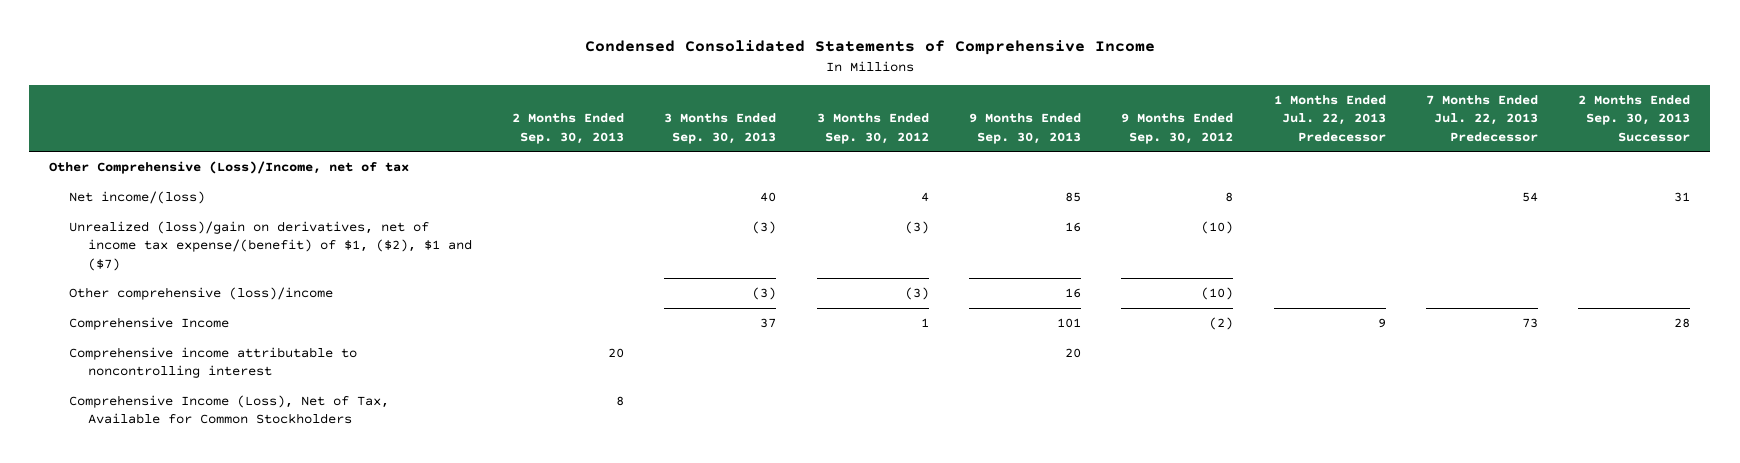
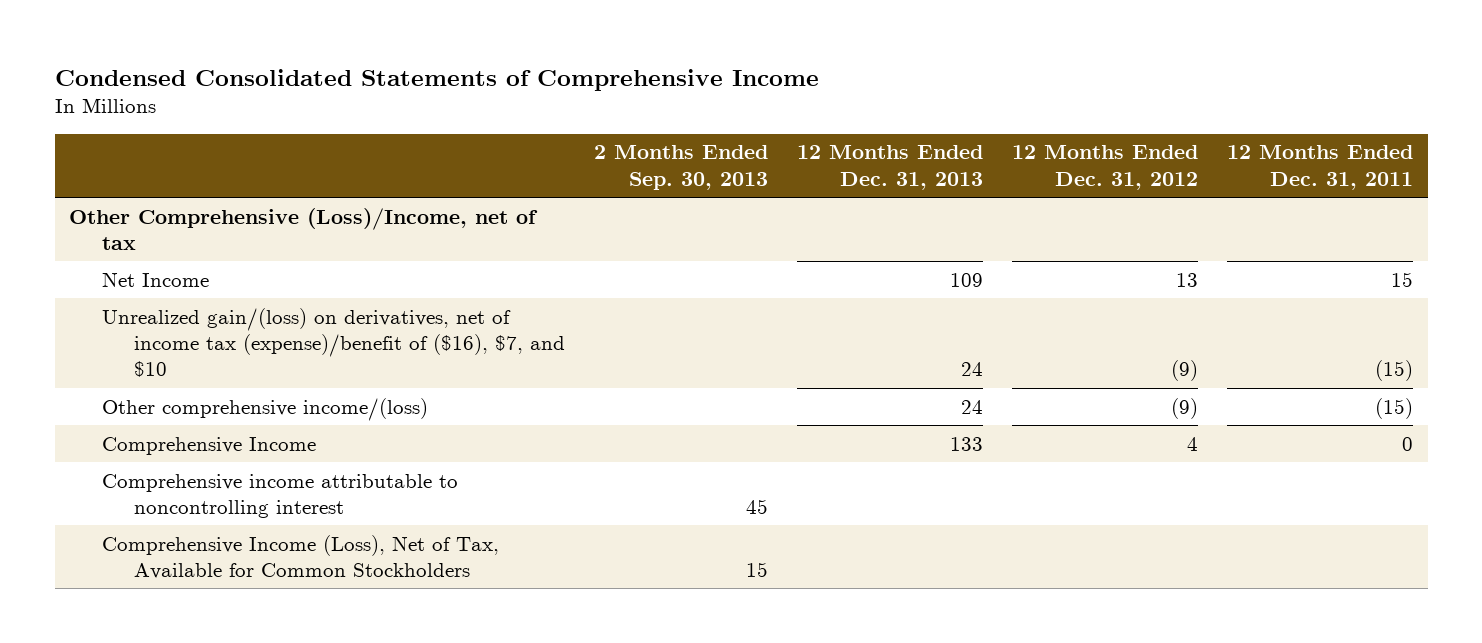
- | 2 Months Ended Sep. 30, 2013 | 3 Months Ended Sep. 30, 2013 | 3 Months Ended Sep. 30, 2012 | 9 Months Ended Sep. 30, 2013 | 9 Months Ended Sep. 30, 2012 | 1 Months Ended Jul. 22, 2013 Predecessor | 7 Months Ended Jul. 22, 2013 Predecessor | 2 Months Ended Sep. 30, 2013 Successor
+ | 2 Months Ended Sep. 30, 2013 | 12 Months Ended Dec. 31, 2013 | 12 Months Ended Dec. 31, 2012 | 12 Months Ended Dec. 31, 2011
- Net income/(loss) | | 40 | 4 | 85 | 8 | | 54 | 31
- Unrealized (loss)/gain on derivatives, net of income tax expense/(benefit) of $1, ($2), $1 and ($7) | | (3) | (3) | 16 | (10) | | |
- Other comprehensive (loss)/income | | (3) | (3) | 16 | (10) | | |
+ Net Income | | 109 | 13 | 15
+ Unrealized gain/(loss) on derivatives, net of income tax (expense)/benefit of ($16), $7, and $10 | | 24 | (9) | (15)
+ Other comprehensive income/(loss) | | 24 | (9) | (15)
- Comprehensive income attributable to noncontrolling interest | 20 | | | 20 | | | |
- Comprehensive Income (Loss), Net of Tax, Available for Common Stockholders | 8 | | | | | | |
+ Comprehensive income attributable to noncontrolling interest | 45 | | |
+ Comprehensive Income (Loss), Net of Tax, Available for Common Stockholders | 15 | | |

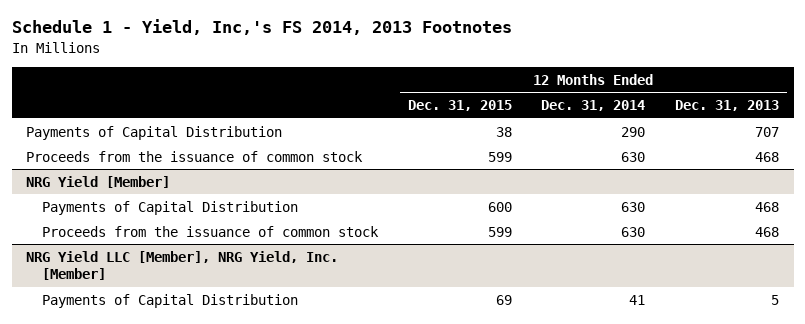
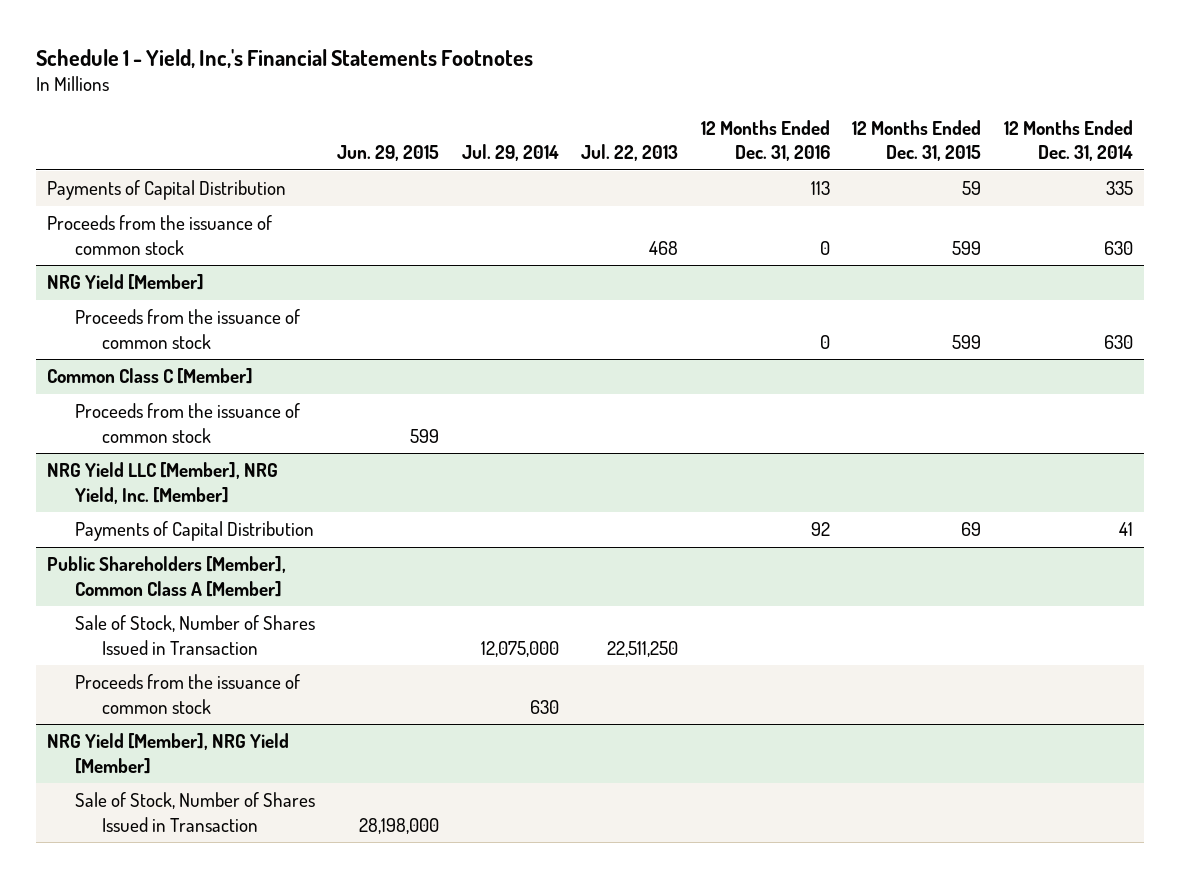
- Schedule 1 - Yield, Inc,'s FS 2014, 2013 Footnotes
+ Schedule 1 - Yield, Inc,'s Financial Statements Footnotes
- | 12 Months Ended Dec. 31, 2015 | 12 Months Ended Dec. 31, 2014 | 12 Months Ended Dec. 31, 2013
+ | Jun. 29, 2015 | Jul. 29, 2014 | Jul. 22, 2013 | 12 Months Ended Dec. 31, 2016 | 12 Months Ended Dec. 31, 2015 | 12 Months Ended Dec. 31, 2014
- Payments of Capital Distribution | 38 | 290 | 707
+ Payments of Capital Distribution | | | | 113 | 59 | 335
@ NRG Yield [Member]
- Payments of Capital Distribution | 600 | 630 | 468
+ Common Class C [Member]
+ Proceeds from the issuance of common stock | 599 | | | | |
+ Public Shareholders [Member], Common Class A [Member]
+ Sale of Stock, Number of Shares Issued in Transaction | | 12,075,000 | 22,511,250 | | |
+ Proceeds from the issuance of common stock | | 630 | | | |
+ NRG Yield [Member], NRG Yield [Member]
+ Sale of Stock, Number of Shares Issued in Transaction | 28,198,000 | | | | |

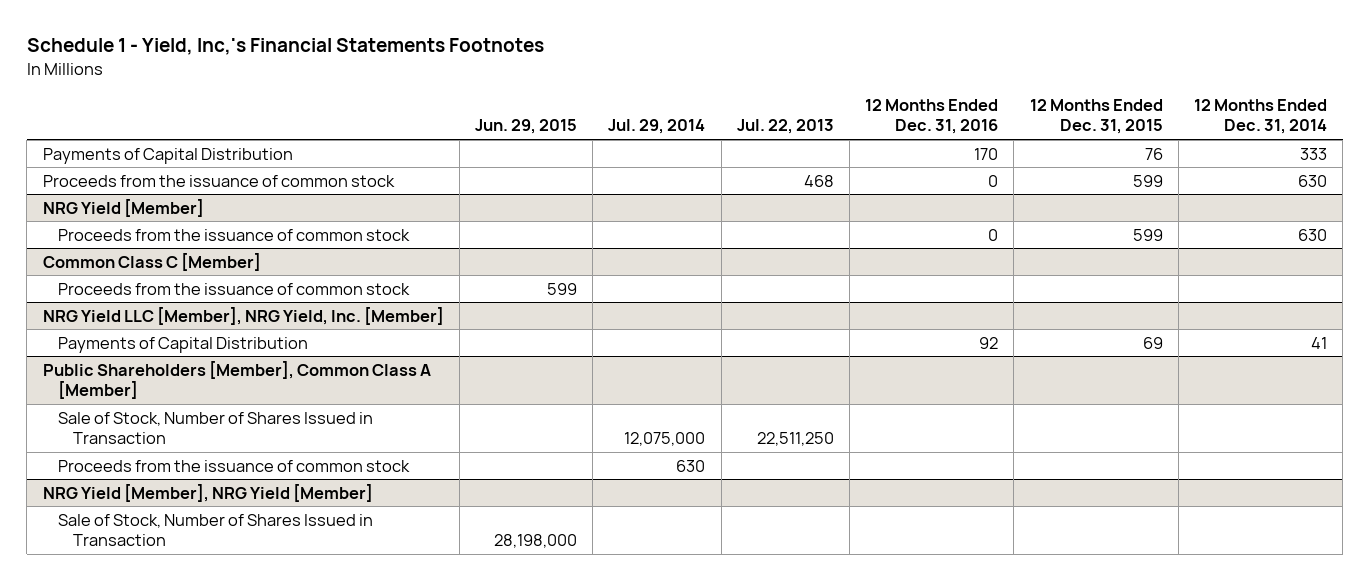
- Payments of Capital Distribution | | | | 113 | 59 | 335
+ Payments of Capital Distribution | | | | 170 | 76 | 333

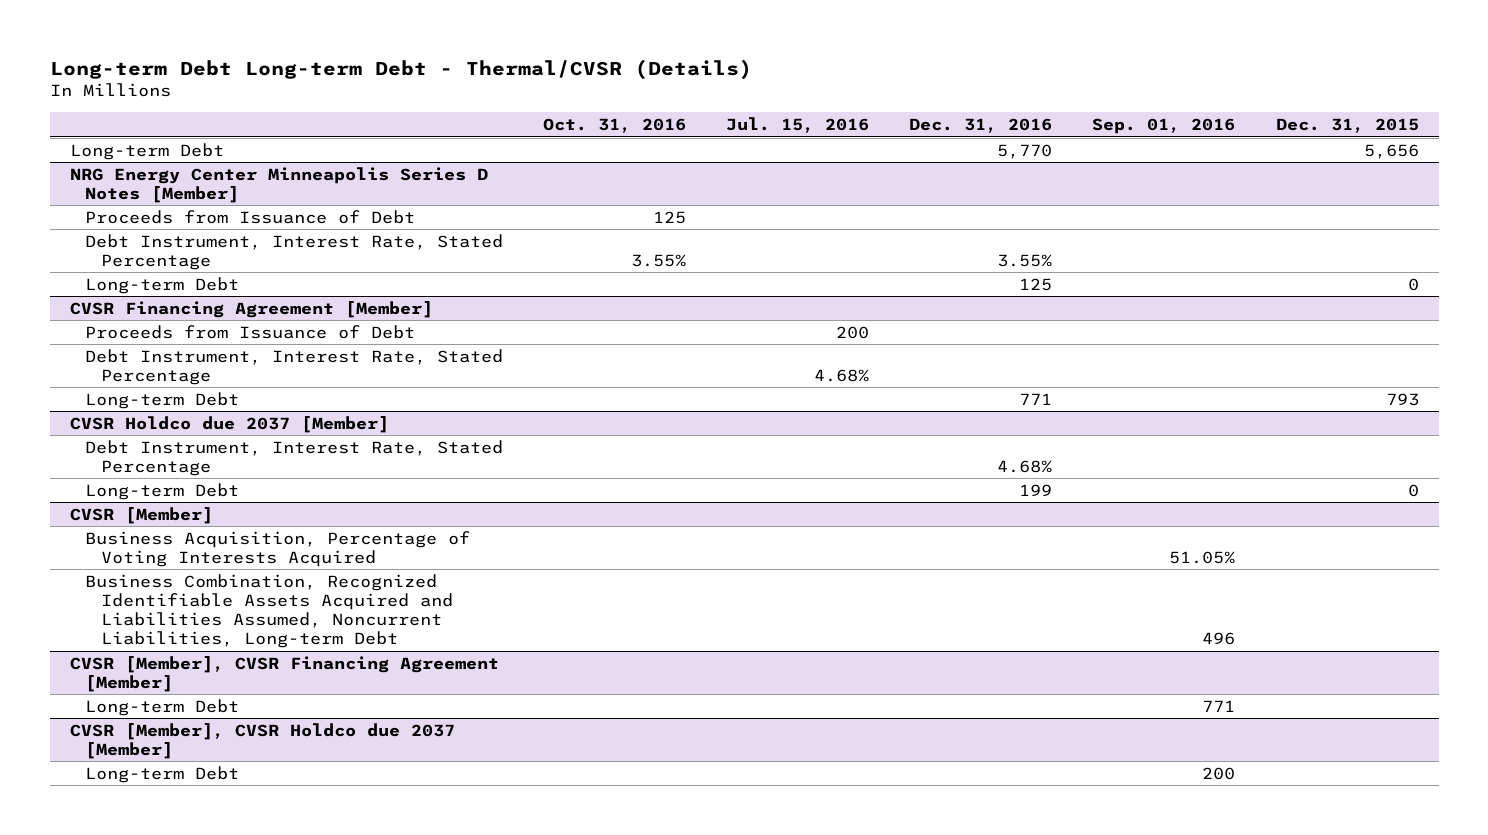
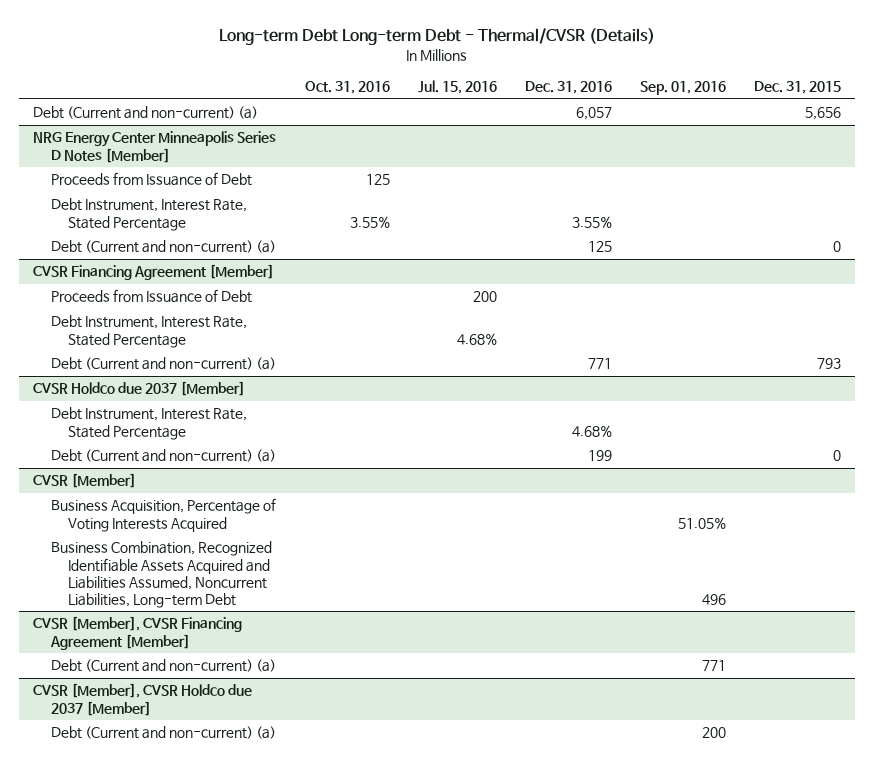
- Long-term Debt | | | 5,770 | | 5,656
+ Debt (Current and non-current) (a) | | | 6,057 | | 5,656
@ NRG Energy Center Minneapolis Series D Notes [Member]
- Long-term Debt | | | 125 | | 0
+ Debt (Current and non-current) (a) | | | 125 | | 0
@ CVSR Financing Agreement [Member]
- Long-term Debt | | | 771 | | 793
+ Debt (Current and non-current) (a) | | | 771 | | 793
@ CVSR Holdco due 2037 [Member]
- Long-term Debt | | | 199 | | 0
+ Debt (Current and non-current) (a) | | | 199 | | 0
@ CVSR [Member], CVSR Financing Agreement [Member]
- Long-term Debt | | | | 771 |
+ Debt (Current and non-current) (a) | | | | 771 |
@ CVSR [Member], CVSR Holdco due 2037 [Member]
- Long-term Debt | | | | 200 |
+ Debt (Current and non-current) (a) | | | | 200 |

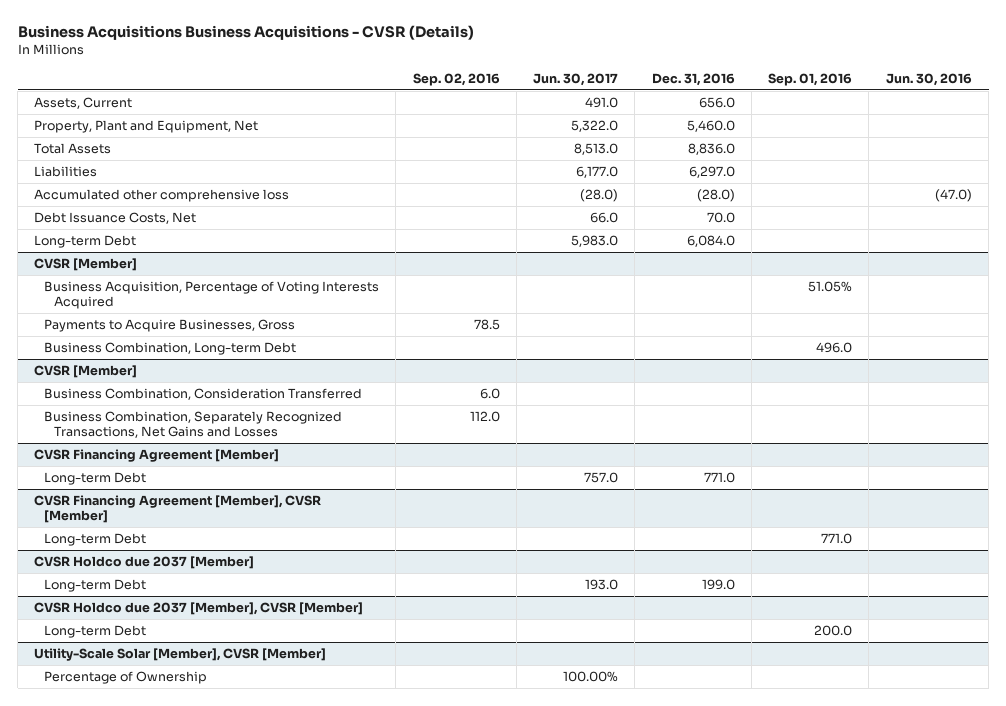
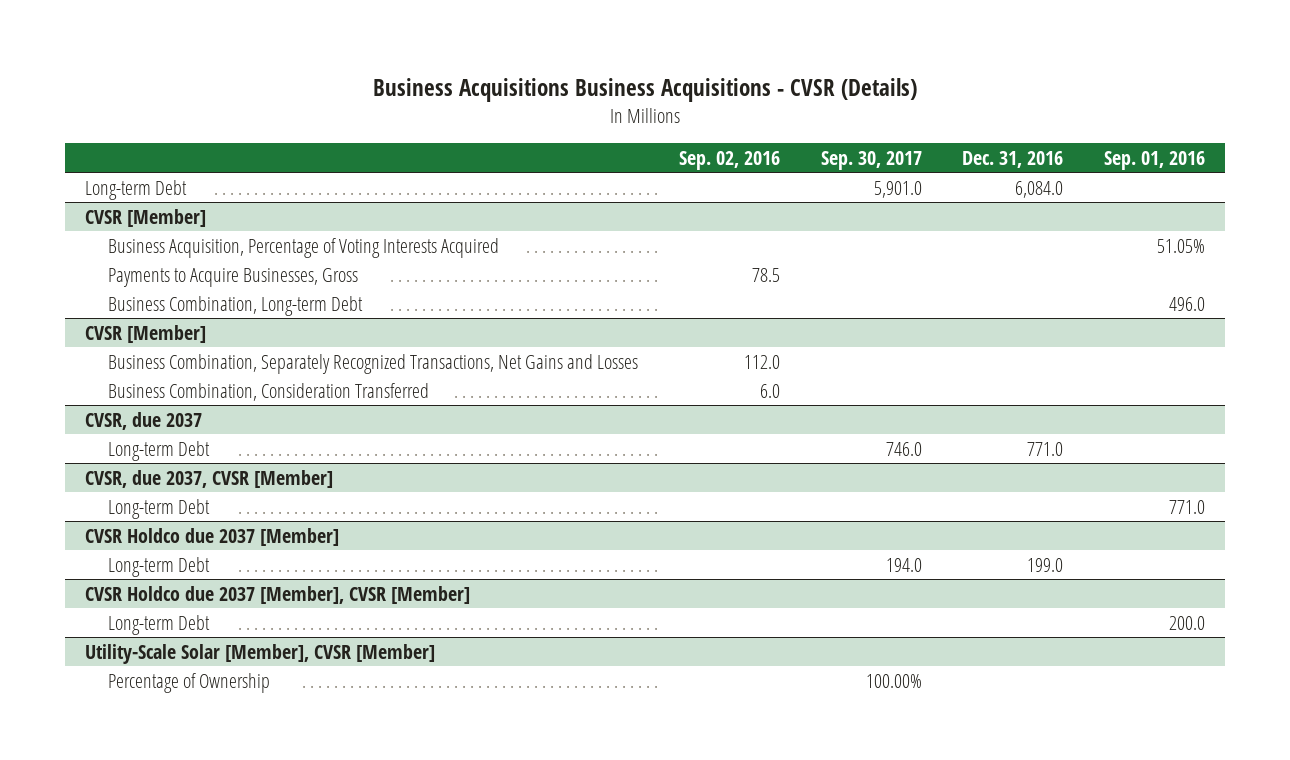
- | Sep. 02, 2016 | Jun. 30, 2017 | Dec. 31, 2016 | Sep. 01, 2016 | Jun. 30, 2016
+ | Sep. 02, 2016 | Sep. 30, 2017 | Dec. 31, 2016 | Sep. 01, 2016
- Assets, Current | | 491.0 | 656.0 | |
- Property, Plant and Equipment, Net | | 5,322.0 | 5,460.0 | |
- Total Assets | | 8,513.0 | 8,836.0 | |
- Liabilities | | 6,177.0 | 6,297.0 | |
- Accumulated other comprehensive loss | | (28.0) | (28.0) | | (47.0)
- Debt Issuance Costs, Net | | 66.0 | 70.0 | |
- CVSR Financing Agreement [Member]
@ CVSR [Member]
moved down: Business Combination, Consideration Transferred | 6.0 | | |
+ CVSR, due 2037
- CVSR Financing Agreement [Member], CVSR [Member]
+ CVSR, due 2037, CVSR [Member]

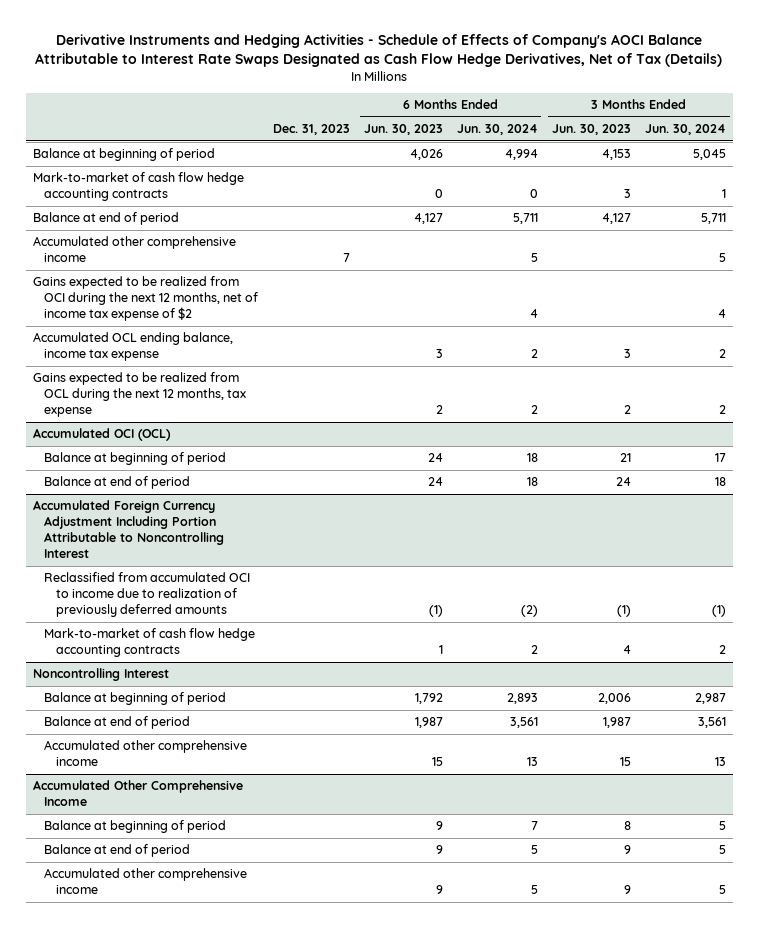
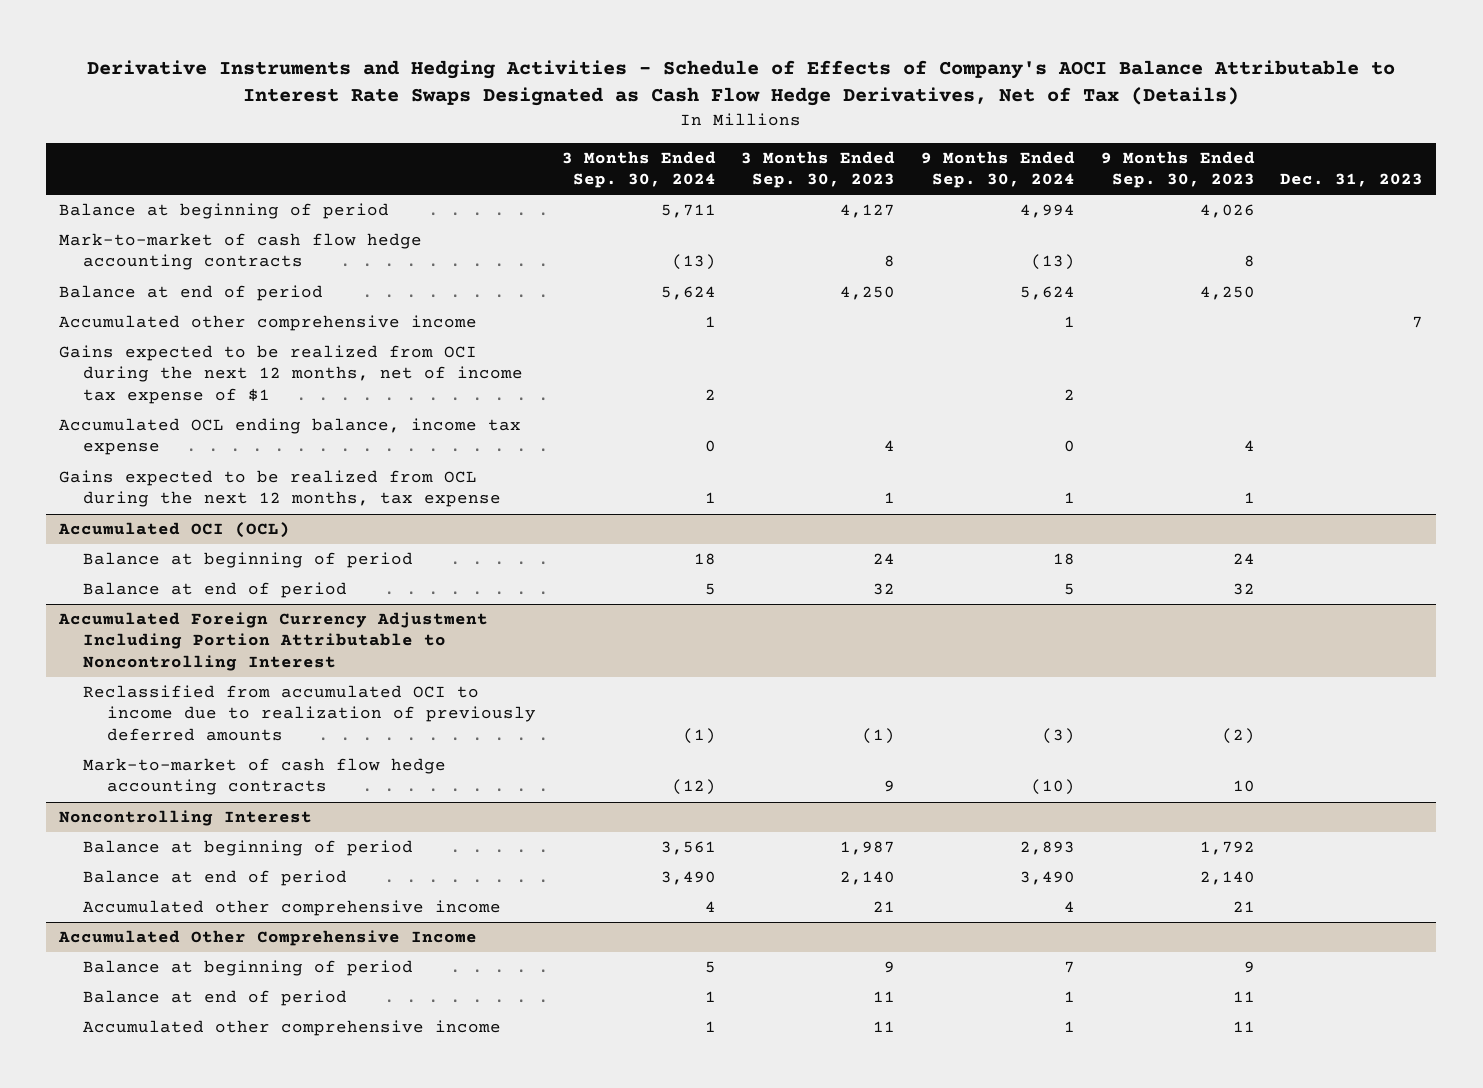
- | Dec. 31, 2023 | 6 Months Ended Jun. 30, 2023 | 6 Months Ended Jun. 30, 2024 | 3 Months Ended Jun. 30, 2023 | 3 Months Ended Jun. 30, 2024
+ | 3 Months Ended Sep. 30, 2024 | 3 Months Ended Sep. 30, 2023 | 9 Months Ended Sep. 30, 2024 | 9 Months Ended Sep. 30, 2023 | Dec. 31, 2023
- Gains expected to be realized from OCI during the next 12 months, net of income tax expense of $2 | | | 4 | | 4
+ Gains expected to be realized from OCI during the next 12 months, net of income tax expense of $1 | 2 | | 2 | |

